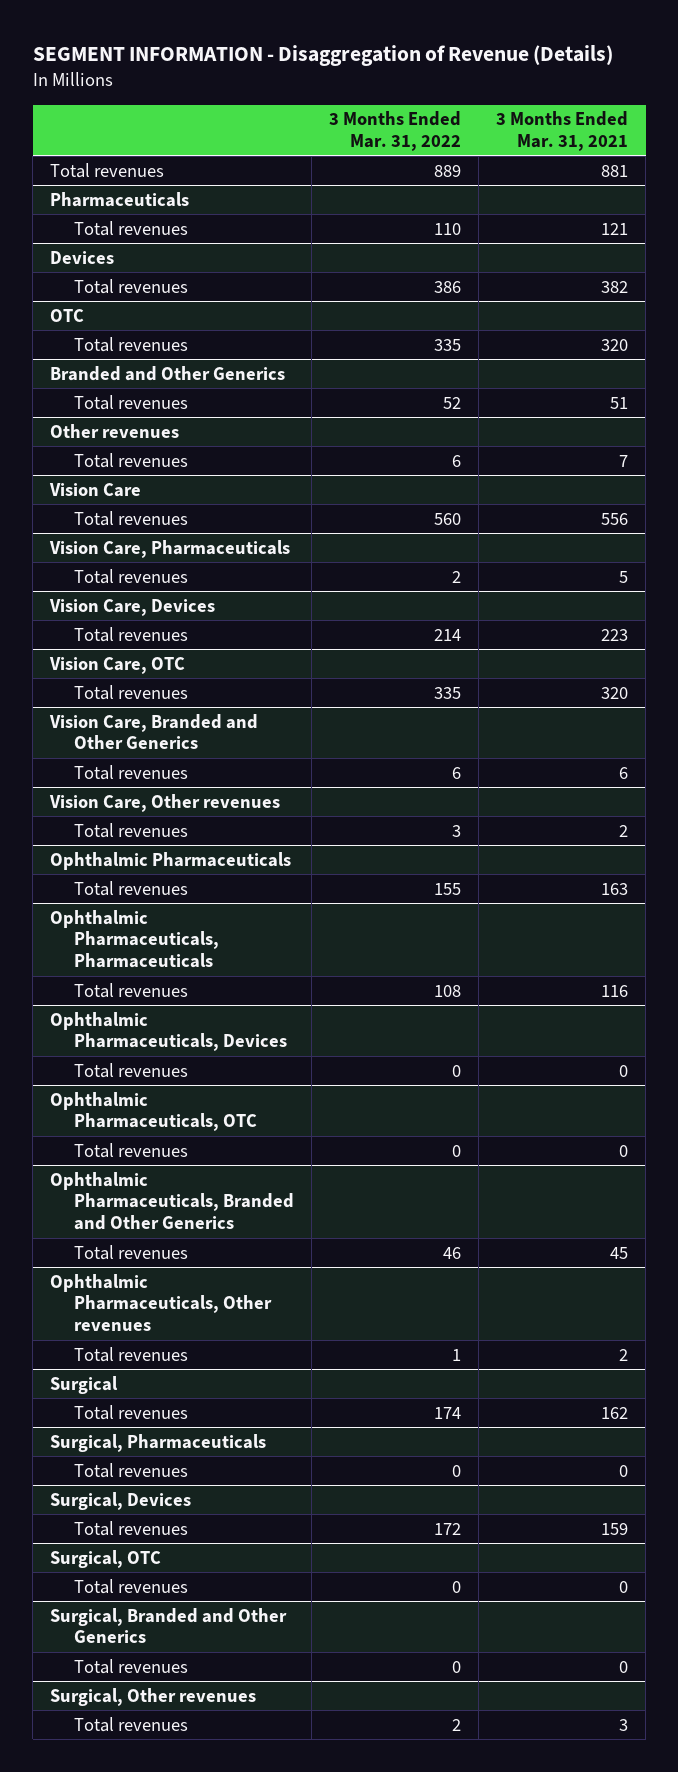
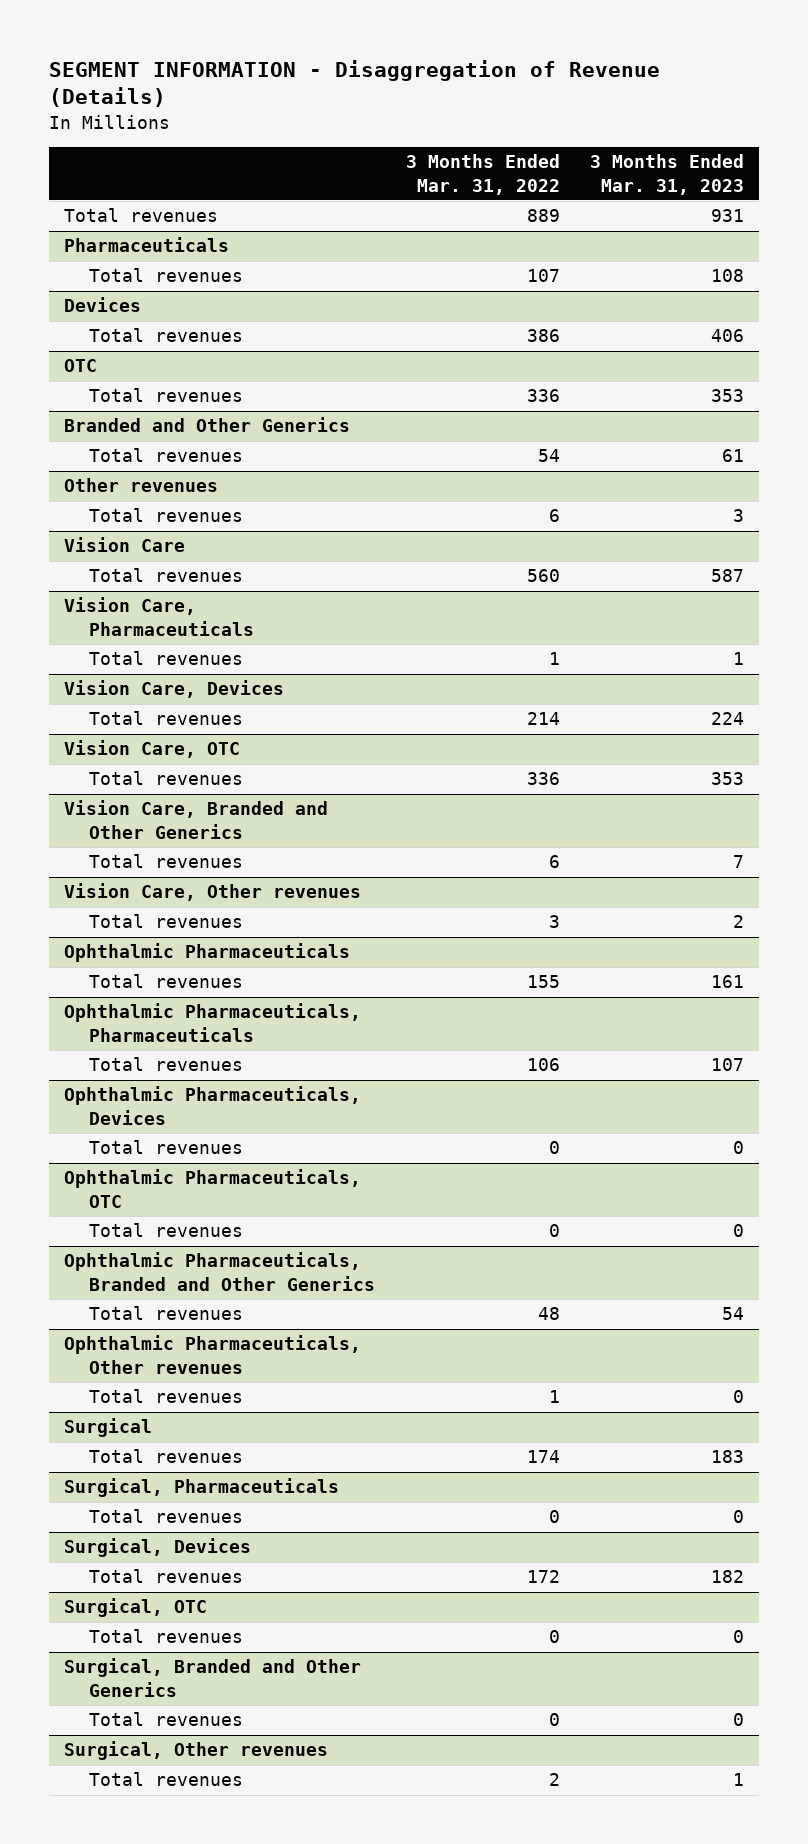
- | 3 Months Ended Mar. 31, 2022 | 3 Months Ended Mar. 31, 2021
+ | 3 Months Ended Mar. 31, 2022 | 3 Months Ended Mar. 31, 2023
@ Pharmaceuticals
- Total revenues | 110 | 121
+ Total revenues | 107 | 108
@ OTC
- Total revenues | 335 | 320
+ Total revenues | 336 | 353
@ Branded and Other Generics
- Total revenues | 52 | 51
+ Total revenues | 54 | 61
@ Vision Care, Pharmaceuticals
- Total revenues | 2 | 5
+ Total revenues | 1 | 1
@ Vision Care, OTC
- Total revenues | 335 | 320
+ Total revenues | 336 | 353
@ Ophthalmic Pharmaceuticals, Pharmaceuticals
- Total revenues | 108 | 116
+ Total revenues | 106 | 107
@ Ophthalmic Pharmaceuticals, Branded and Other Generics
- Total revenues | 46 | 45
+ Total revenues | 48 | 54

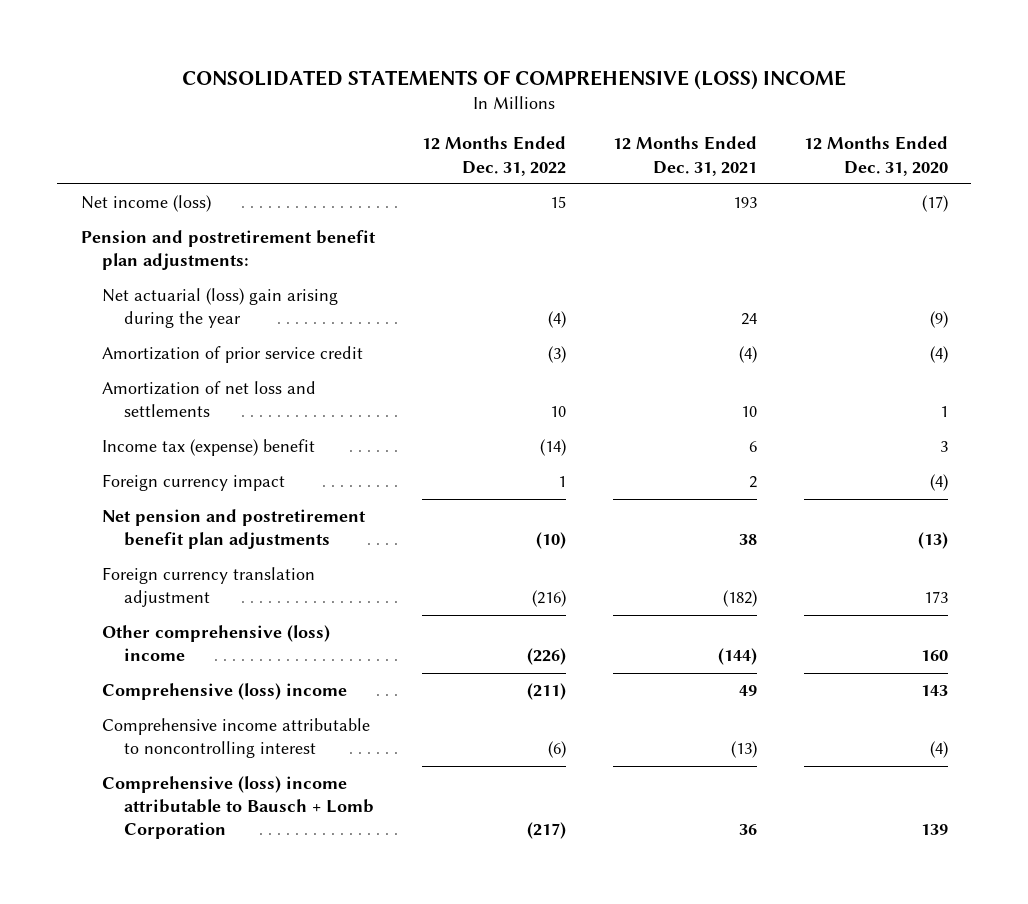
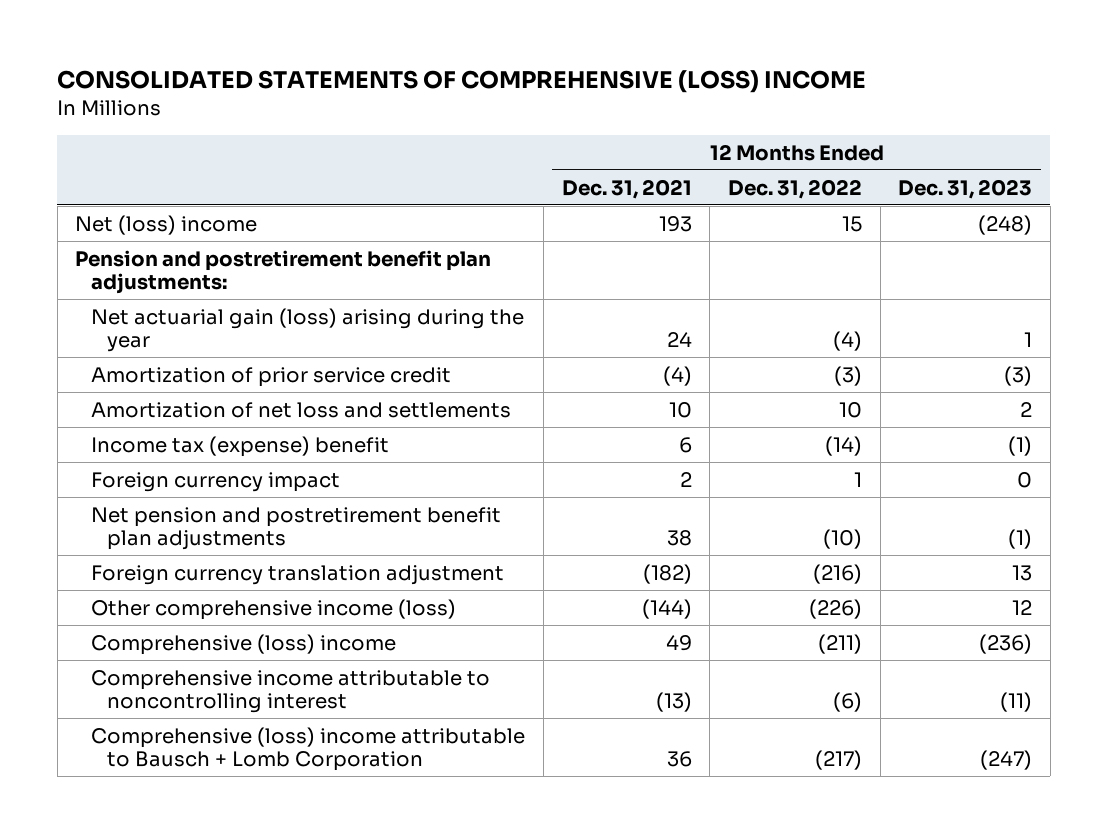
- | 12 Months Ended Dec. 31, 2022 | 12 Months Ended Dec. 31, 2021 | 12 Months Ended Dec. 31, 2020
+ | 12 Months Ended Dec. 31, 2021 | 12 Months Ended Dec. 31, 2022 | 12 Months Ended Dec. 31, 2023
- Net income (loss) | 15 | 193 | (17)
+ Net (loss) income | 193 | 15 | (248)
- Net actuarial (loss) gain arising during the year | (4) | 24 | (9)
+ Net actuarial gain (loss) arising during the year | 24 | (4) | 1
- Other comprehensive (loss) income | (226) | (144) | 160
+ Other comprehensive income (loss) | (144) | (226) | 12

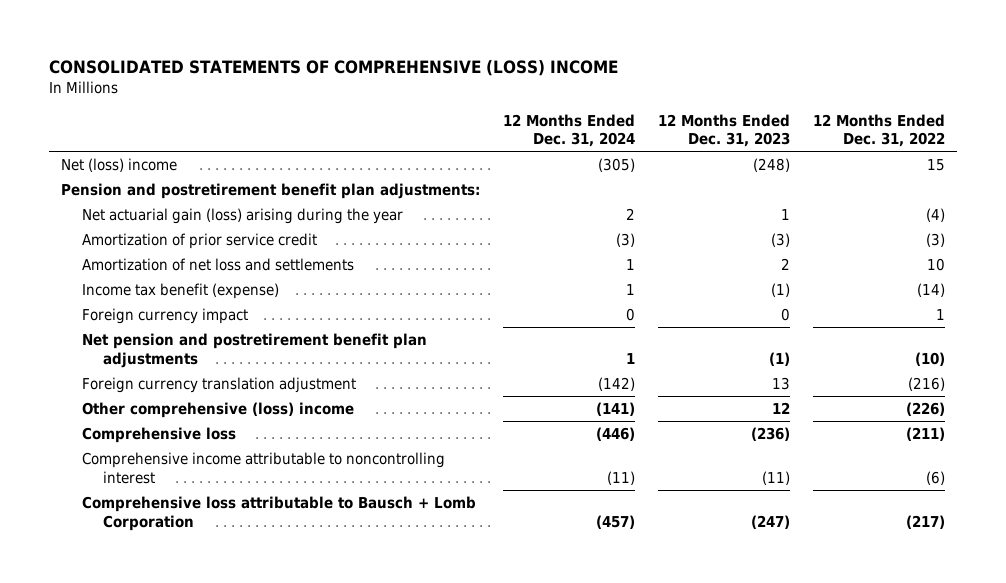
- | 12 Months Ended Dec. 31, 2021 | 12 Months Ended Dec. 31, 2022 | 12 Months Ended Dec. 31, 2023
+ | 12 Months Ended Dec. 31, 2024 | 12 Months Ended Dec. 31, 2023 | 12 Months Ended Dec. 31, 2022
- Income tax (expense) benefit | 6 | (14) | (1)
+ Income tax benefit (expense) | 1 | (1) | (14)
- Other comprehensive income (loss) | (144) | (226) | 12
- Comprehensive (loss) income | 49 | (211) | (236)
+ Other comprehensive (loss) income | (141) | 12 | (226)
+ Comprehensive loss | (446) | (236) | (211)
- Comprehensive (loss) income attributable to Bausch + Lomb Corporation | 36 | (217) | (247)
+ Comprehensive loss attributable to Bausch + Lomb Corporation | (457) | (247) | (217)

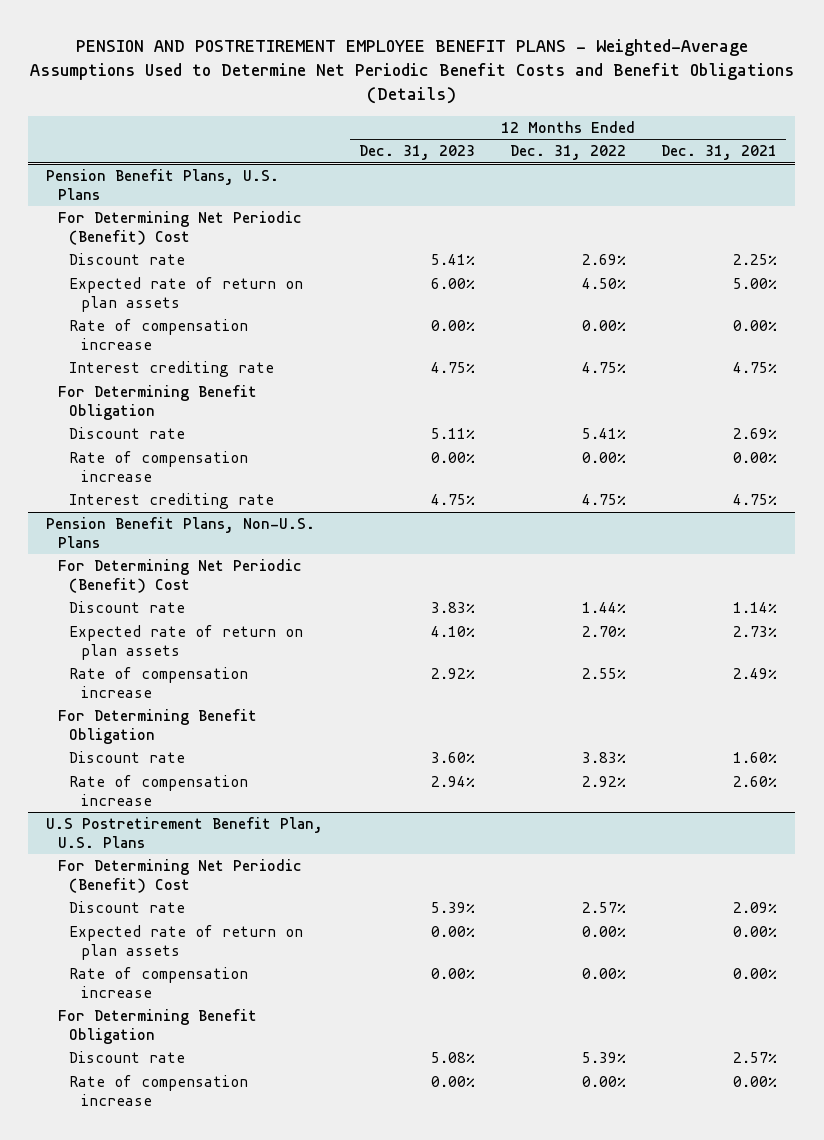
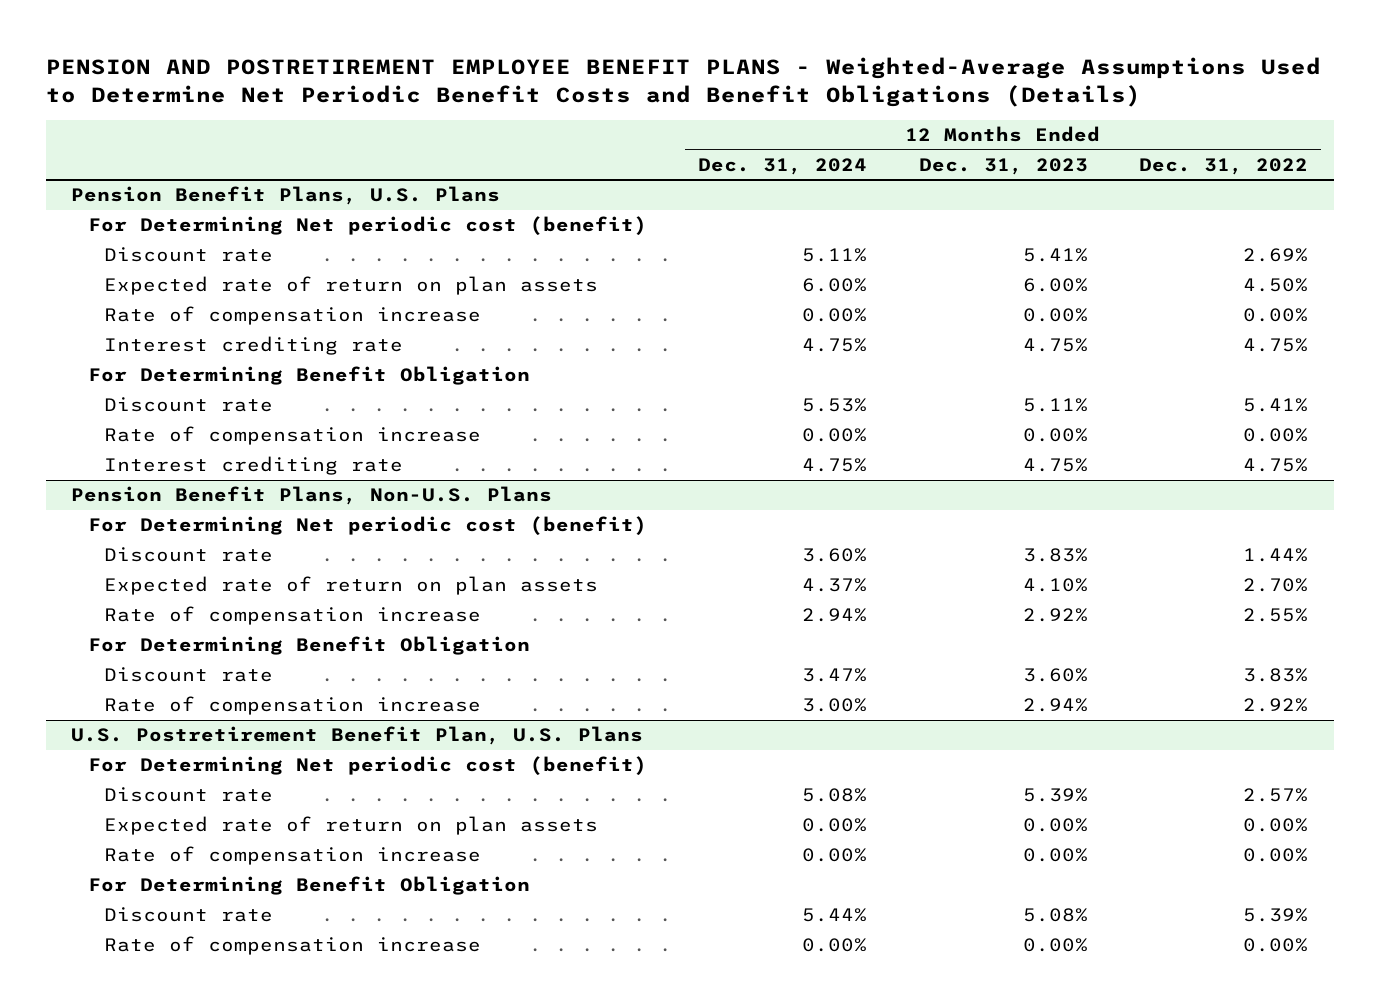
- | 12 Months Ended Dec. 31, 2023 | 12 Months Ended Dec. 31, 2022 | 12 Months Ended Dec. 31, 2021
+ | 12 Months Ended Dec. 31, 2024 | 12 Months Ended Dec. 31, 2023 | 12 Months Ended Dec. 31, 2022
@ Pension Benefit Plans, U.S. Plans
- For Determining Net Periodic (Benefit) Cost
+ For Determining Net periodic cost (benefit)
@ Pension Benefit Plans, Non-U.S. Plans
- For Determining Net Periodic (Benefit) Cost
+ For Determining Net periodic cost (benefit)
- U.S Postretirement Benefit Plan, U.S. Plans
- For Determining Net Periodic (Benefit) Cost
+ U.S. Postretirement Benefit Plan, U.S. Plans
+ For Determining Net periodic cost (benefit)

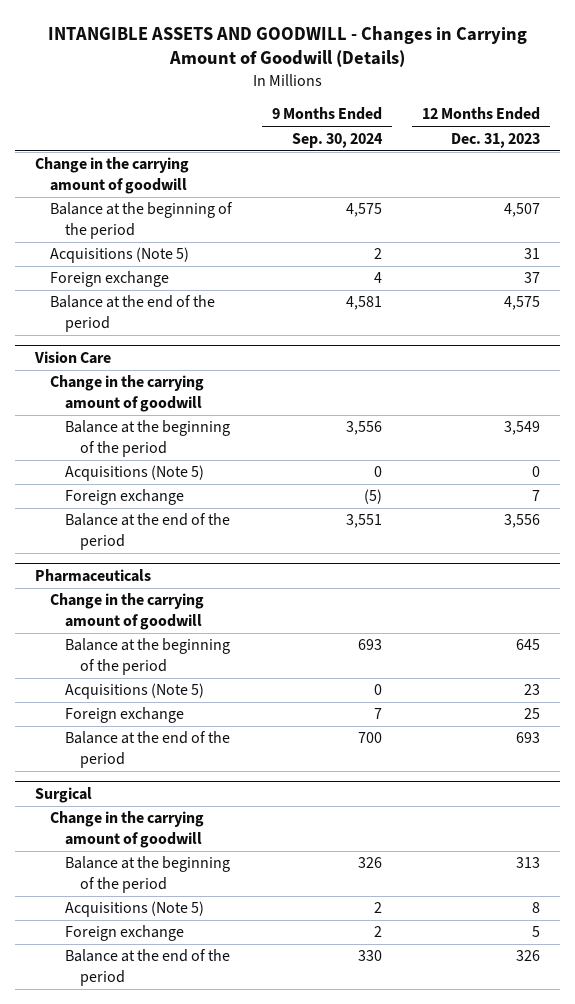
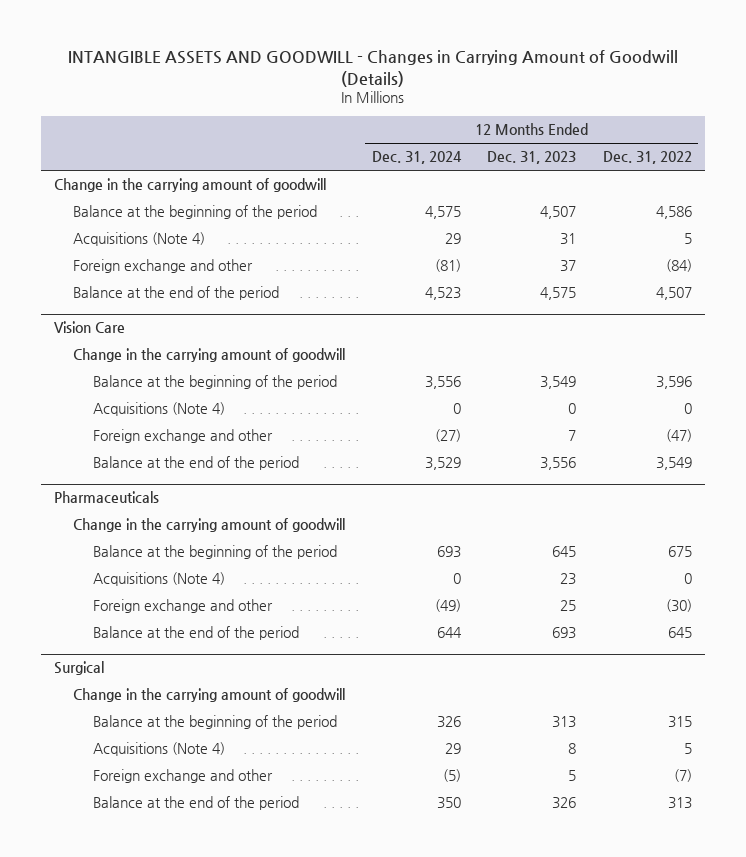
- | 9 Months Ended Sep. 30, 2024 | 12 Months Ended Dec. 31, 2023
+ | 12 Months Ended Dec. 31, 2024 | 12 Months Ended Dec. 31, 2023 | 12 Months Ended Dec. 31, 2022
- Acquisitions (Note 5) | 2 | 31
- Foreign exchange | 4 | 37
+ Acquisitions (Note 4) | 29 | 31 | 5
+ Foreign exchange and other | (81) | 37 | (84)
@ Vision Care
- Acquisitions (Note 5) | 0 | 0
- Foreign exchange | (5) | 7
+ Acquisitions (Note 4) | 0 | 0 | 0
+ Foreign exchange and other | (27) | 7 | (47)
@ Pharmaceuticals
- Acquisitions (Note 5) | 0 | 23
- Foreign exchange | 7 | 25
+ Acquisitions (Note 4) | 0 | 23 | 0
+ Foreign exchange and other | (49) | 25 | (30)
@ Surgical
- Acquisitions (Note 5) | 2 | 8
- Foreign exchange | 2 | 5
+ Acquisitions (Note 4) | 29 | 8 | 5
+ Foreign exchange and other | (5) | 5 | (7)

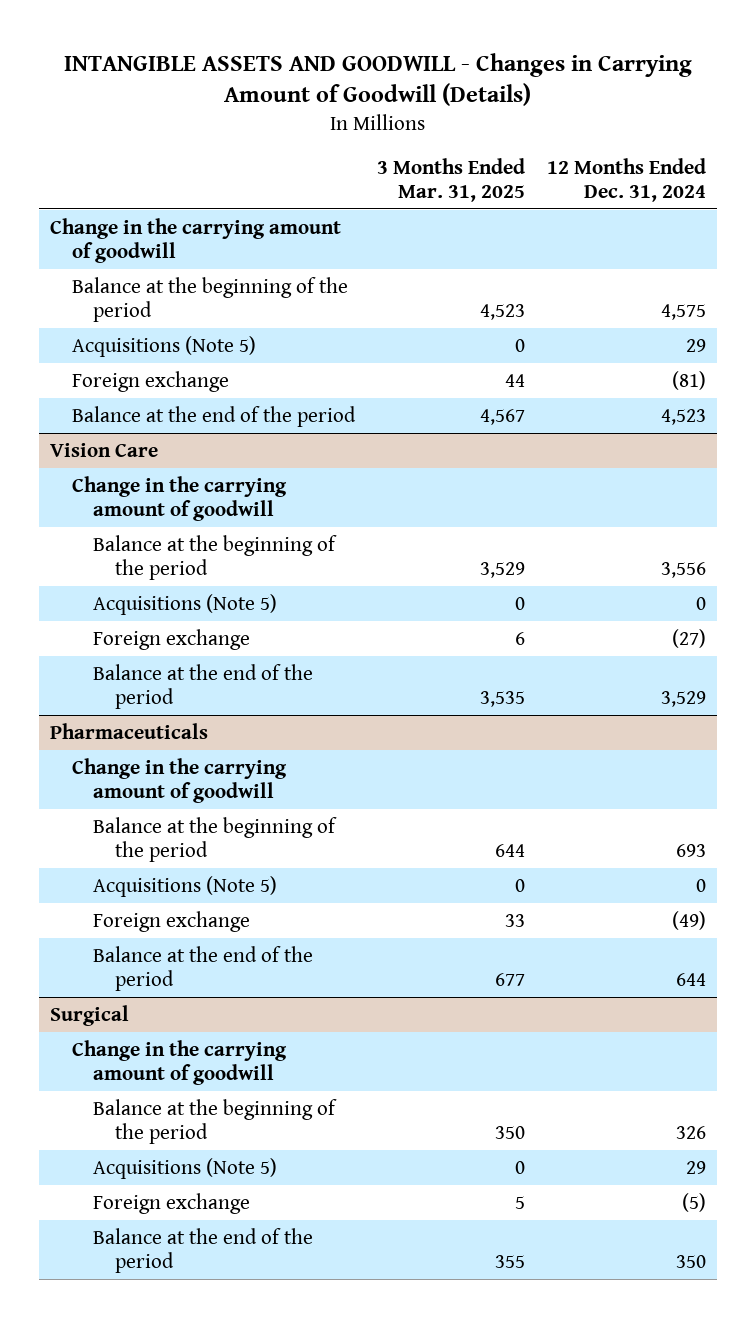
- | 12 Months Ended Dec. 31, 2024 | 12 Months Ended Dec. 31, 2023 | 12 Months Ended Dec. 31, 2022
+ | 3 Months Ended Mar. 31, 2025 | 12 Months Ended Dec. 31, 2024
- Acquisitions (Note 4) | 29 | 31 | 5
- Foreign exchange and other | (81) | 37 | (84)
+ Acquisitions (Note 5) | 0 | 29
+ Foreign exchange | 44 | (81)
@ Vision Care
- Acquisitions (Note 4) | 0 | 0 | 0
- Foreign exchange and other | (27) | 7 | (47)
+ Acquisitions (Note 5) | 0 | 0
+ Foreign exchange | 6 | (27)
@ Pharmaceuticals
- Acquisitions (Note 4) | 0 | 23 | 0
- Foreign exchange and other | (49) | 25 | (30)
+ Acquisitions (Note 5) | 0 | 0
+ Foreign exchange | 33 | (49)
@ Surgical
- Acquisitions (Note 4) | 29 | 8 | 5
- Foreign exchange and other | (5) | 5 | (7)
+ Acquisitions (Note 5) | 0 | 29
+ Foreign exchange | 5 | (5)

